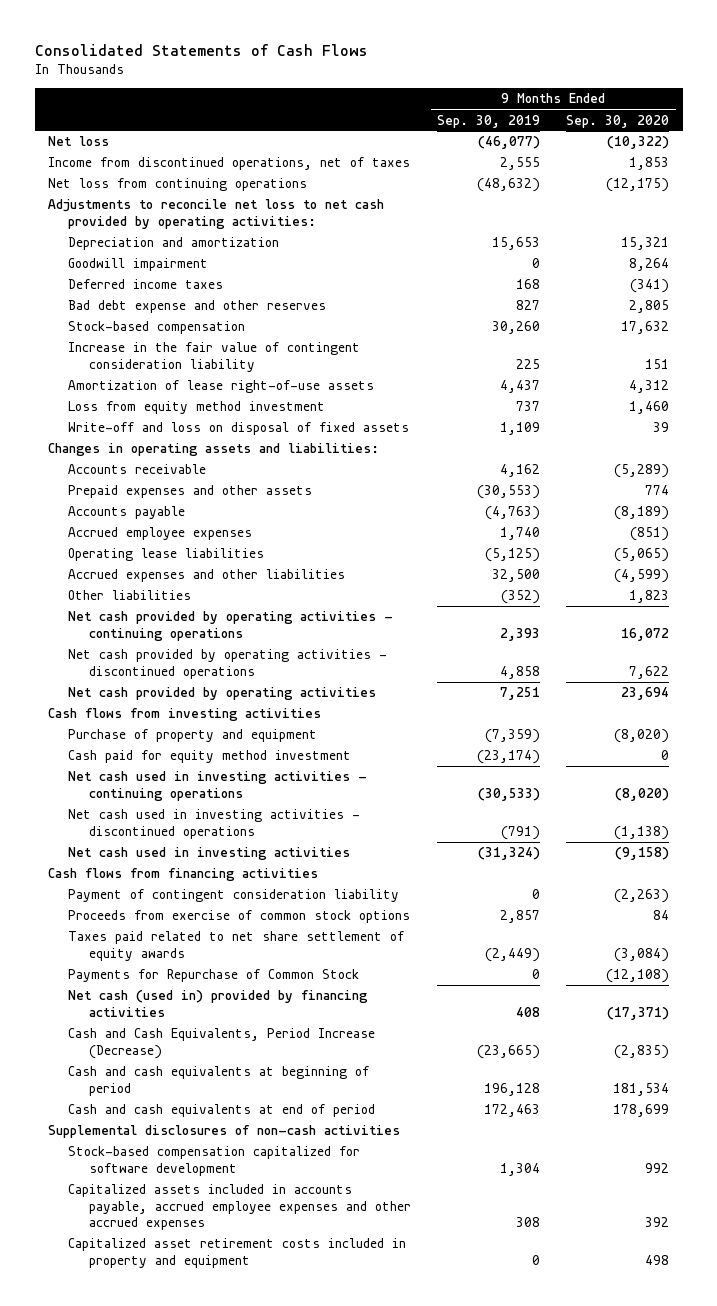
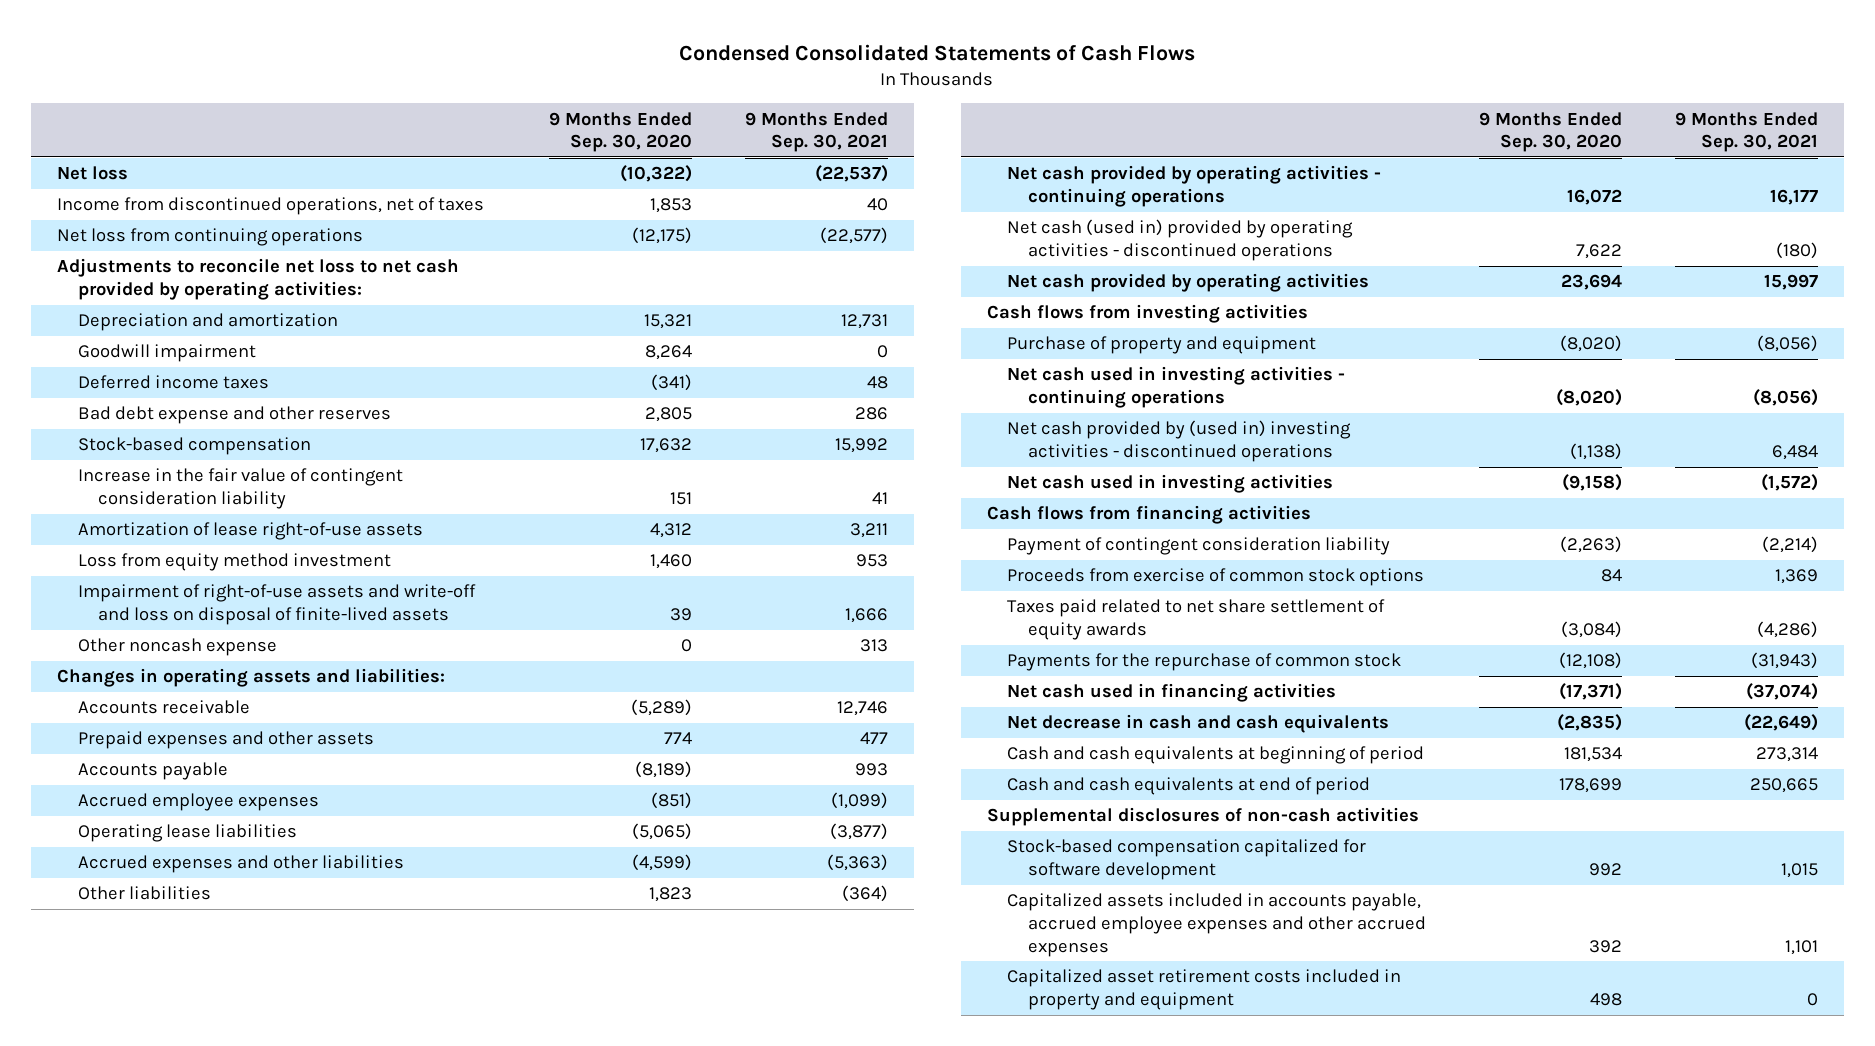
- Consolidated Statements of Cash Flows
+ Condensed Consolidated Statements of Cash Flows
- | 9 Months Ended Sep. 30, 2019 | 9 Months Ended Sep. 30, 2020
+ | 9 Months Ended Sep. 30, 2020 | 9 Months Ended Sep. 30, 2021
- Write-off and loss on disposal of fixed assets | 1,109 | 39
+ Impairment of right-of-use assets and write-off and loss on disposal of finite-lived assets | 39 | 1,666
+ Other noncash expense | 0 | 313
- Net cash provided by operating activities - discontinued operations | 4,858 | 7,622
+ Net cash (used in) provided by operating activities - discontinued operations | 7,622 | (180)
- Cash paid for equity method investment | (23,174) | 0
- Net cash used in investing activities - discontinued operations | (791) | (1,138)
+ Net cash provided by (used in) investing activities - discontinued operations | (1,138) | 6,484
- Payments for Repurchase of Common Stock | 0 | (12,108)
- Net cash (used in) provided by financing activities | 408 | (17,371)
- Cash and Cash Equivalents, Period Increase (Decrease) | (23,665) | (2,835)
+ Payments for the repurchase of common stock | (12,108) | (31,943)
+ Net cash used in financing activities | (17,371) | (37,074)
+ Net decrease in cash and cash equivalents | (2,835) | (22,649)

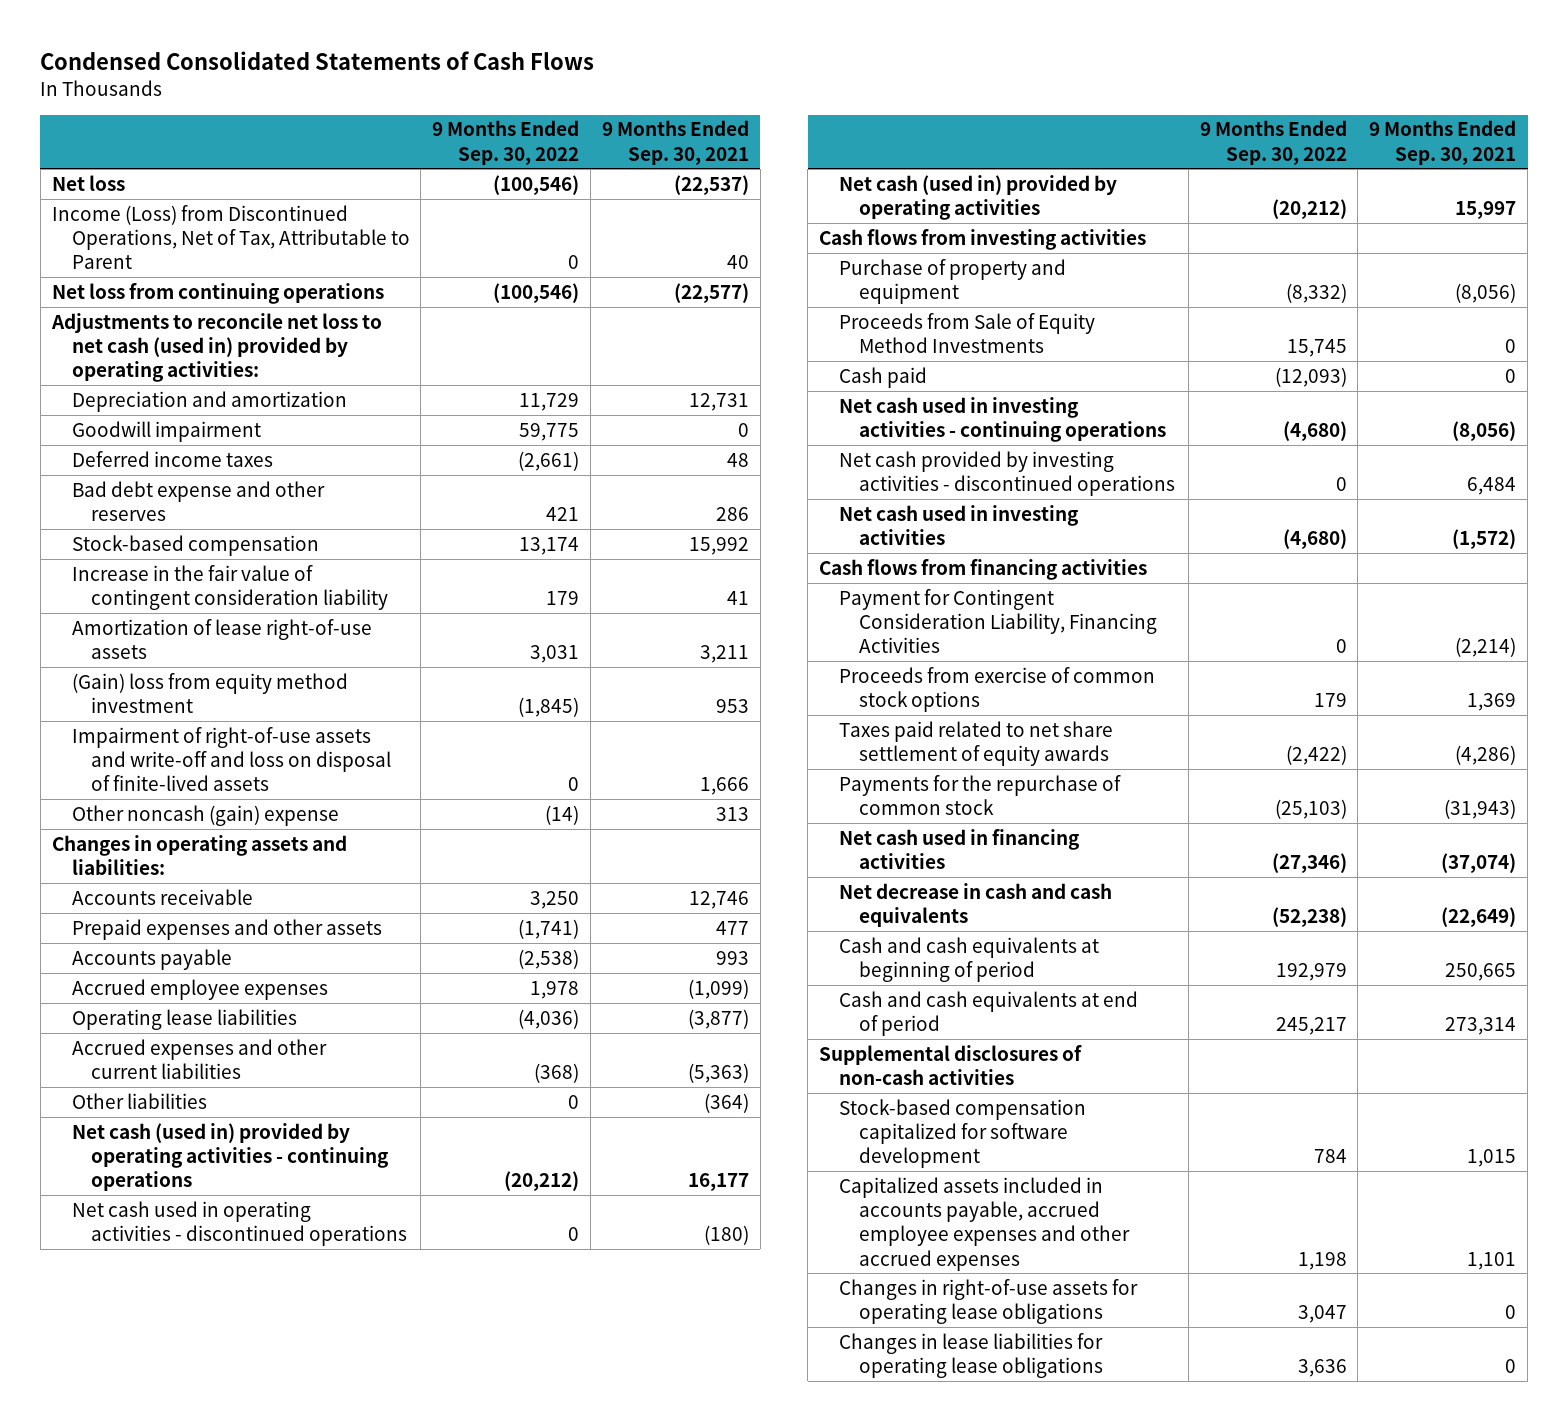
- | 9 Months Ended Sep. 30, 2020 | 9 Months Ended Sep. 30, 2021
+ | 9 Months Ended Sep. 30, 2022 | 9 Months Ended Sep. 30, 2021
- Income from discontinued operations, net of taxes | 1,853 | 40
+ Income (Loss) from Discontinued Operations, Net of Tax, Attributable to Parent | 0 | 40
- Adjustments to reconcile net loss to net cash provided by operating activities:
+ Adjustments to reconcile net loss to net cash (used in) provided by operating activities:
- Loss from equity method investment | 1,460 | 953
+ (Gain) loss from equity method investment | (1,845) | 953
- Other noncash expense | 0 | 313
+ Other noncash (gain) expense | (14) | 313
- Accrued expenses and other liabilities | (4,599) | (5,363)
+ Accrued expenses and other current liabilities | (368) | (5,363)
- Net cash provided by operating activities - continuing operations | 16,072 | 16,177
- Net cash (used in) provided by operating activities - discontinued operations | 7,622 | (180)
- Net cash provided by operating activities | 23,694 | 15,997
+ Net cash (used in) provided by operating activities - continuing operations | (20,212) | 16,177
+ Net cash used in operating activities - discontinued operations | 0 | (180)
+ Net cash (used in) provided by operating activities | (20,212) | 15,997
+ Proceeds from Sale of Equity Method Investments | 15,745 | 0
+ Cash paid | (12,093) | 0
- Net cash provided by (used in) investing activities - discontinued operations | (1,138) | 6,484
+ Net cash provided by investing activities - discontinued operations | 0 | 6,484
- Payment of contingent consideration liability | (2,263) | (2,214)
+ Payment for Contingent Consideration Liability, Financing Activities | 0 | (2,214)
- Cash and cash equivalents at beginning of period | 181,534 | 273,314
- Cash and cash equivalents at end of period | 178,699 | 250,665
+ Cash and cash equivalents at beginning of period | 192,979 | 250,665
+ Cash and cash equivalents at end of period | 245,217 | 273,314
- Capitalized asset retirement costs included in property and equipment | 498 | 0
+ Changes in right-of-use assets for operating lease obligations | 3,047 | 0
+ Changes in lease liabilities for operating lease obligations | 3,636 | 0

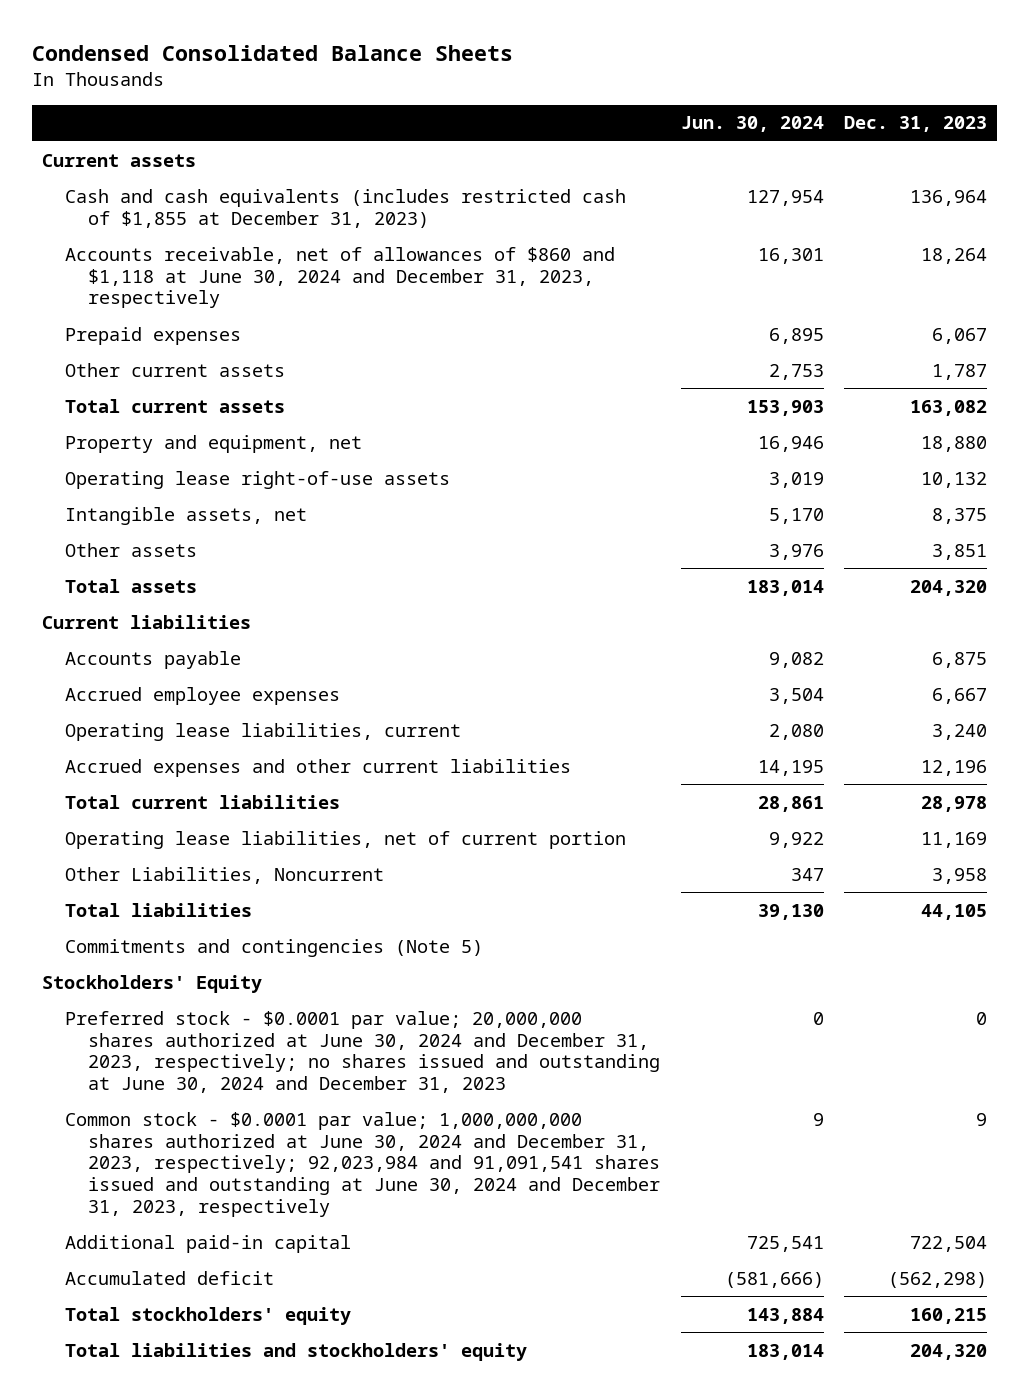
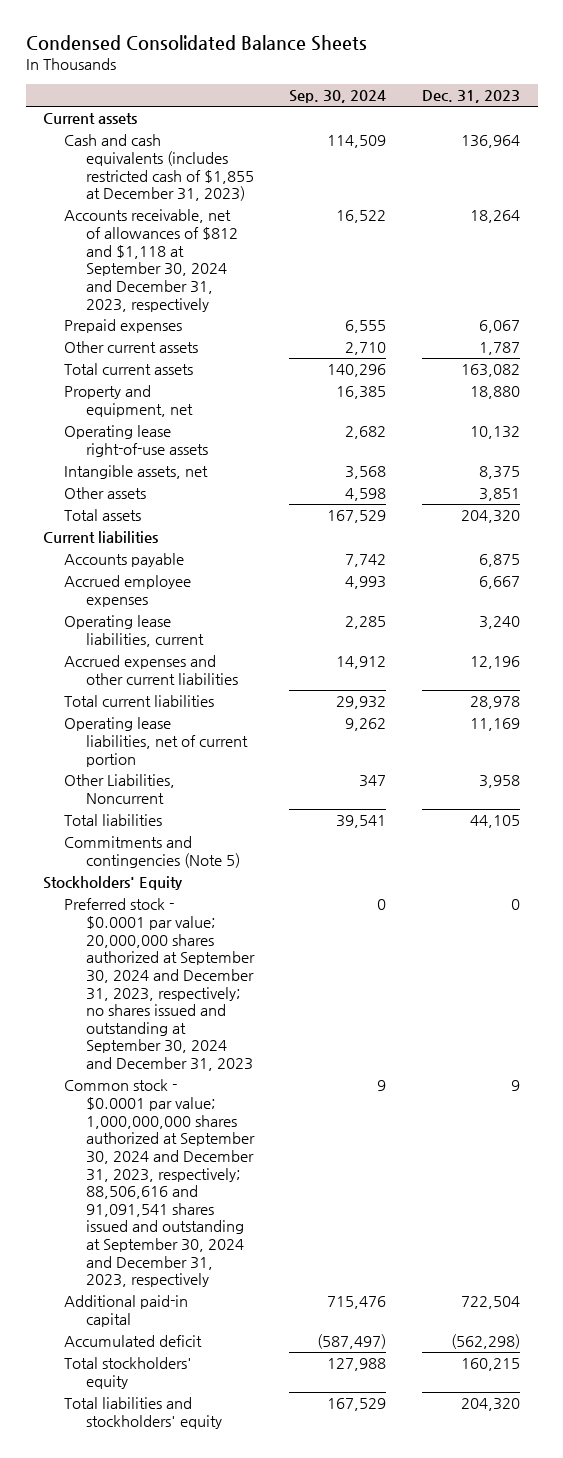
- | Jun. 30, 2024 | Dec. 31, 2023
+ | Sep. 30, 2024 | Dec. 31, 2023
- Accounts receivable, net of allowances of $860 and $1,118 at June 30, 2024 and December 31, 2023, respectively | 16,301 | 18,264
+ Accounts receivable, net of allowances of $812 and $1,118 at September 30, 2024 and December 31, 2023, respectively | 16,522 | 18,264
- Preferred stock - $0.0001 par value; 20,000,000 shares authorized at June 30, 2024 and December 31, 2023, respectively; no shares issued and outstanding at June 30, 2024 and December 31, 2023 | 0 | 0
- Common stock - $0.0001 par value; 1,000,000,000 shares authorized at June 30, 2024 and December 31, 2023, respectively; 92,023,984 and 91,091,541 shares issued and outstanding at June 30, 2024 and December 31, 2023, respectively | 9 | 9
+ Preferred stock - $0.0001 par value; 20,000,000 shares authorized at September 30, 2024 and December 31, 2023, respectively; no shares issued and outstanding at September 30, 2024 and December 31, 2023 | 0 | 0
+ Common stock - $0.0001 par value; 1,000,000,000 shares authorized at September 30, 2024 and December 31, 2023, respectively; 88,506,616 and 91,091,541 shares issued and outstanding at September 30, 2024 and December 31, 2023, respectively | 9 | 9

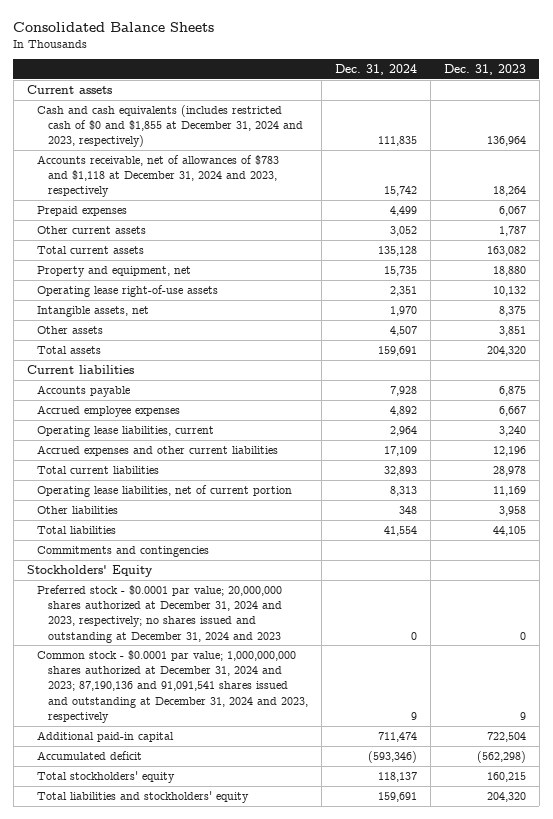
- Condensed Consolidated Balance Sheets
+ Consolidated Balance Sheets
- | Sep. 30, 2024 | Dec. 31, 2023
+ | Dec. 31, 2024 | Dec. 31, 2023
- Cash and cash equivalents (includes restricted cash of $1,855 at December 31, 2023) | 114,509 | 136,964
- Accounts receivable, net of allowances of $812 and $1,118 at September 30, 2024 and December 31, 2023, respectively | 16,522 | 18,264
+ Cash and cash equivalents (includes restricted cash of $0 and $1,855 at December 31, 2024 and 2023, respectively) | 111,835 | 136,964
+ Accounts receivable, net of allowances of $783 and $1,118 at December 31, 2024 and 2023, respectively | 15,742 | 18,264
- Other Liabilities, Noncurrent | 347 | 3,958
+ Other liabilities | 348 | 3,958
- Commitments and contingencies (Note 5)
+ Commitments and contingencies
- Preferred stock - $0.0001 par value; 20,000,000 shares authorized at September 30, 2024 and December 31, 2023, respectively; no shares issued and outstanding at September 30, 2024 and December 31, 2023 | 0 | 0
- Common stock - $0.0001 par value; 1,000,000,000 shares authorized at September 30, 2024 and December 31, 2023, respectively; 88,506,616 and 91,091,541 shares issued and outstanding at September 30, 2024 and December 31, 2023, respectively | 9 | 9
+ Preferred stock - $0.0001 par value; 20,000,000 shares authorized at December 31, 2024 and 2023, respectively; no shares issued and outstanding at December 31, 2024 and 2023 | 0 | 0
+ Common stock - $0.0001 par value; 1,000,000,000 shares authorized at December 31, 2024 and 2023; 87,190,136 and 91,091,541 shares issued and outstanding at December 31, 2024 and 2023, respectively | 9 | 9

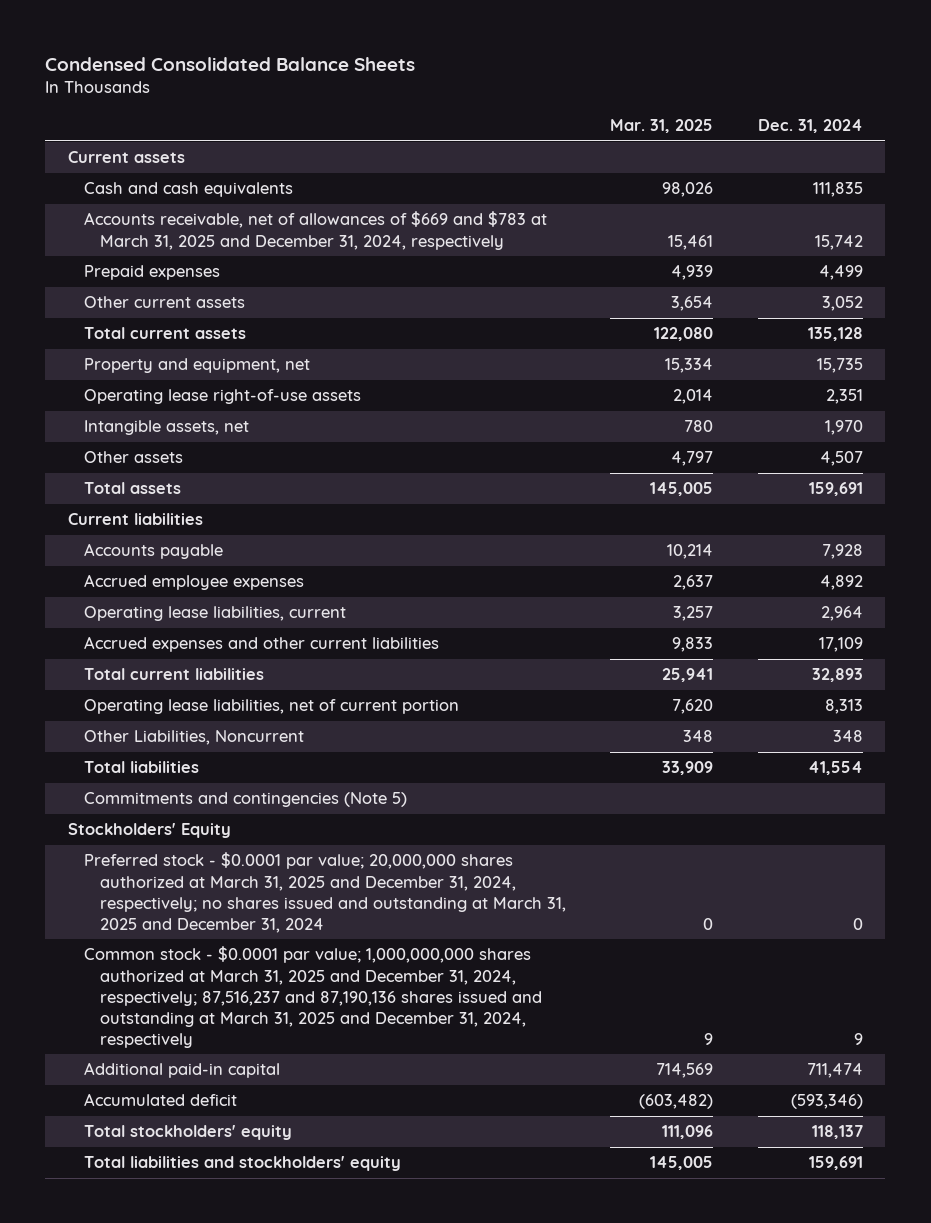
- Consolidated Balance Sheets
+ Condensed Consolidated Balance Sheets
- | Dec. 31, 2024 | Dec. 31, 2023
+ | Mar. 31, 2025 | Dec. 31, 2024
- Cash and cash equivalents (includes restricted cash of $0 and $1,855 at December 31, 2024 and 2023, respectively) | 111,835 | 136,964
- Accounts receivable, net of allowances of $783 and $1,118 at December 31, 2024 and 2023, respectively | 15,742 | 18,264
+ Cash and cash equivalents | 98,026 | 111,835
+ Accounts receivable, net of allowances of $669 and $783 at March 31, 2025 and December 31, 2024, respectively | 15,461 | 15,742
- Other liabilities | 348 | 3,958
+ Other Liabilities, Noncurrent | 348 | 348
- Commitments and contingencies
+ Commitments and contingencies (Note 5)
- Preferred stock - $0.0001 par value; 20,000,000 shares authorized at December 31, 2024 and 2023, respectively; no shares issued and outstanding at December 31, 2024 and 2023 | 0 | 0
- Common stock - $0.0001 par value; 1,000,000,000 shares authorized at December 31, 2024 and 2023; 87,190,136 and 91,091,541 shares issued and outstanding at December 31, 2024 and 2023, respectively | 9 | 9
+ Preferred stock - $0.0001 par value; 20,000,000 shares authorized at March 31, 2025 and December 31, 2024, respectively; no shares issued and outstanding at March 31, 2025 and December 31, 2024 | 0 | 0
+ Common stock - $0.0001 par value; 1,000,000,000 shares authorized at March 31, 2025 and December 31, 2024, respectively; 87,516,237 and 87,190,136 shares issued and outstanding at March 31, 2025 and December 31, 2024, respectively | 9 | 9

